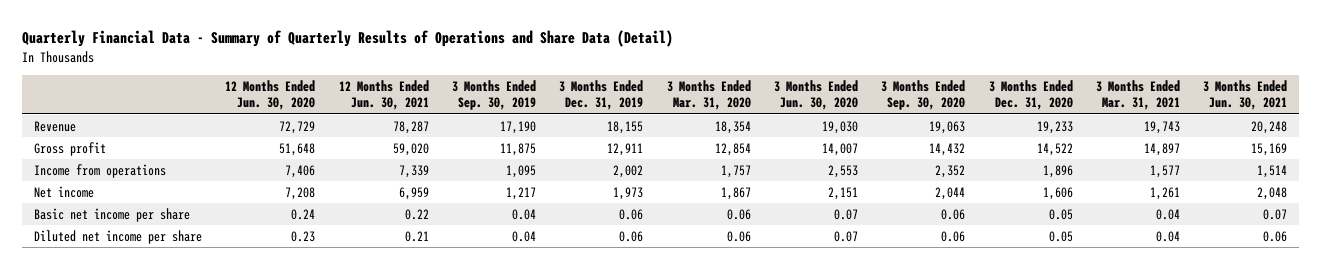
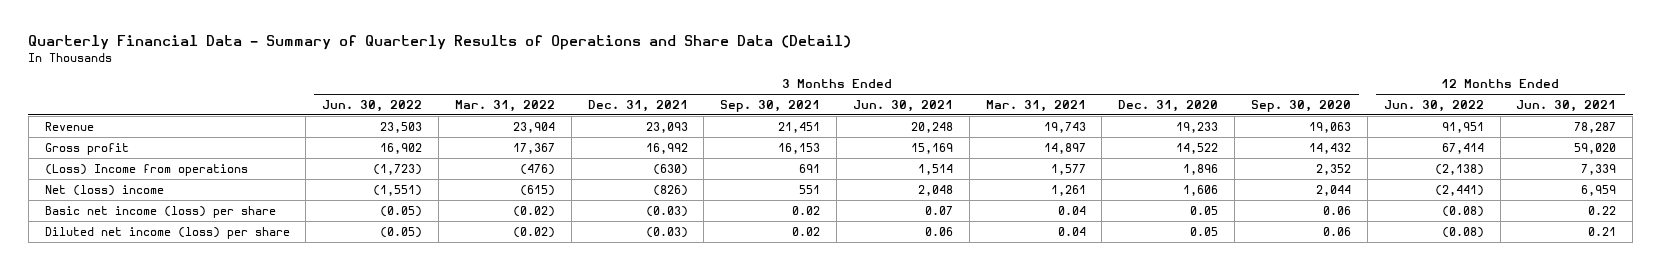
- | 12 Months Ended Jun. 30, 2020 | 12 Months Ended Jun. 30, 2021 | 3 Months Ended Sep. 30, 2019 | 3 Months Ended Dec. 31, 2019 | 3 Months Ended Mar. 31, 2020 | 3 Months Ended Jun. 30, 2020 | 3 Months Ended Sep. 30, 2020 | 3 Months Ended Dec. 31, 2020 | 3 Months Ended Mar. 31, 2021 | 3 Months Ended Jun. 30, 2021
+ | 3 Months Ended Jun. 30, 2022 | 3 Months Ended Mar. 31, 2022 | 3 Months Ended Dec. 31, 2021 | 3 Months Ended Sep. 30, 2021 | 3 Months Ended Jun. 30, 2021 | 3 Months Ended Mar. 31, 2021 | 3 Months Ended Dec. 31, 2020 | 3 Months Ended Sep. 30, 2020 | 12 Months Ended Jun. 30, 2022 | 12 Months Ended Jun. 30, 2021
- Income from operations | 7,406 | 7,339 | 1,095 | 2,002 | 1,757 | 2,553 | 2,352 | 1,896 | 1,577 | 1,514
- Net income | 7,208 | 6,959 | 1,217 | 1,973 | 1,867 | 2,151 | 2,044 | 1,606 | 1,261 | 2,048
- Basic net income per share | 0.24 | 0.22 | 0.04 | 0.06 | 0.06 | 0.07 | 0.06 | 0.05 | 0.04 | 0.07
- Diluted net income per share | 0.23 | 0.21 | 0.04 | 0.06 | 0.06 | 0.07 | 0.06 | 0.05 | 0.04 | 0.06
+ (Loss) Income from operations | (1,723) | (476) | (630) | 691 | 1,514 | 1,577 | 1,896 | 2,352 | (2,138) | 7,339
+ Net (loss) income | (1,551) | (615) | (826) | 551 | 2,048 | 1,261 | 1,606 | 2,044 | (2,441) | 6,959
+ Basic net income (loss) per share | (0.05) | (0.02) | (0.03) | 0.02 | 0.07 | 0.04 | 0.05 | 0.06 | (0.08) | 0.22
+ Diluted net income (loss) per share | (0.05) | (0.02) | (0.03) | 0.02 | 0.06 | 0.04 | 0.05 | 0.06 | (0.08) | 0.21

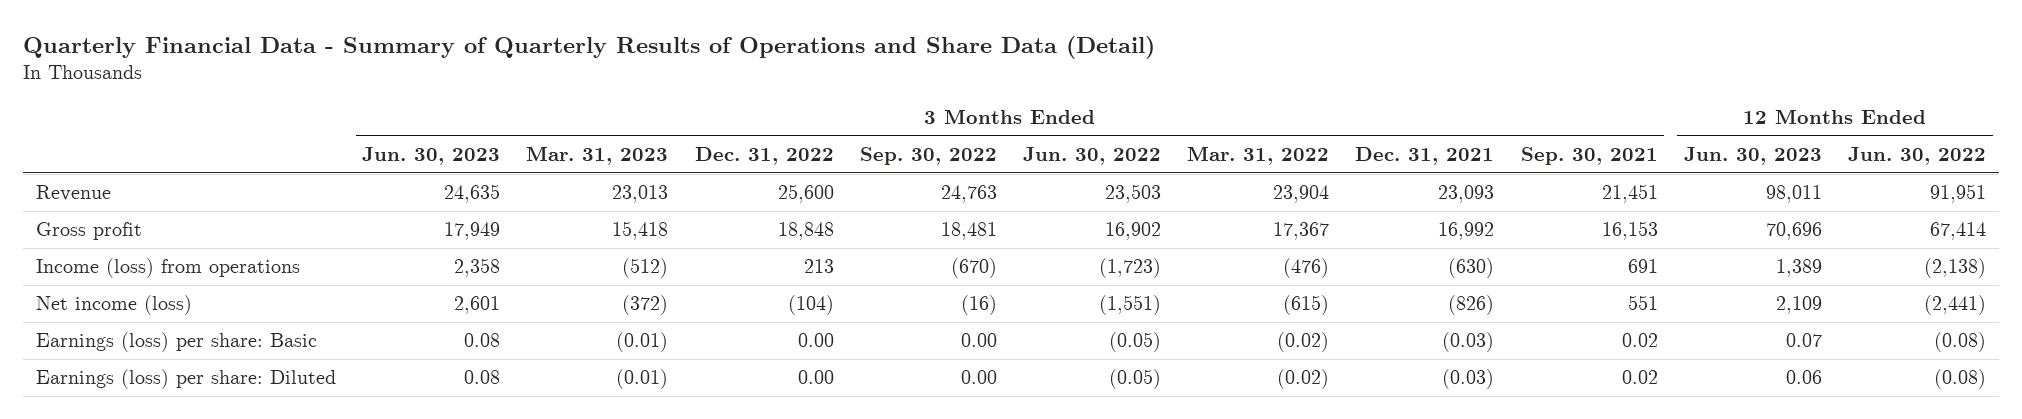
- | 3 Months Ended Jun. 30, 2022 | 3 Months Ended Mar. 31, 2022 | 3 Months Ended Dec. 31, 2021 | 3 Months Ended Sep. 30, 2021 | 3 Months Ended Jun. 30, 2021 | 3 Months Ended Mar. 31, 2021 | 3 Months Ended Dec. 31, 2020 | 3 Months Ended Sep. 30, 2020 | 12 Months Ended Jun. 30, 2022 | 12 Months Ended Jun. 30, 2021
+ | 3 Months Ended Jun. 30, 2023 | 3 Months Ended Mar. 31, 2023 | 3 Months Ended Dec. 31, 2022 | 3 Months Ended Sep. 30, 2022 | 3 Months Ended Jun. 30, 2022 | 3 Months Ended Mar. 31, 2022 | 3 Months Ended Dec. 31, 2021 | 3 Months Ended Sep. 30, 2021 | 12 Months Ended Jun. 30, 2023 | 12 Months Ended Jun. 30, 2022
- (Loss) Income from operations | (1,723) | (476) | (630) | 691 | 1,514 | 1,577 | 1,896 | 2,352 | (2,138) | 7,339
- Net (loss) income | (1,551) | (615) | (826) | 551 | 2,048 | 1,261 | 1,606 | 2,044 | (2,441) | 6,959
- Basic net income (loss) per share | (0.05) | (0.02) | (0.03) | 0.02 | 0.07 | 0.04 | 0.05 | 0.06 | (0.08) | 0.22
- Diluted net income (loss) per share | (0.05) | (0.02) | (0.03) | 0.02 | 0.06 | 0.04 | 0.05 | 0.06 | (0.08) | 0.21
+ Income (loss) from operations | 2,358 | (512) | 213 | (670) | (1,723) | (476) | (630) | 691 | 1,389 | (2,138)
+ Net income (loss) | 2,601 | (372) | (104) | (16) | (1,551) | (615) | (826) | 551 | 2,109 | (2,441)
+ Earnings (loss) per share: Basic | 0.08 | (0.01) | 0.00 | 0.00 | (0.05) | (0.02) | (0.03) | 0.02 | 0.07 | (0.08)
+ Earnings (loss) per share: Diluted | 0.08 | (0.01) | 0.00 | 0.00 | (0.05) | (0.02) | (0.03) | 0.02 | 0.06 | (0.08)

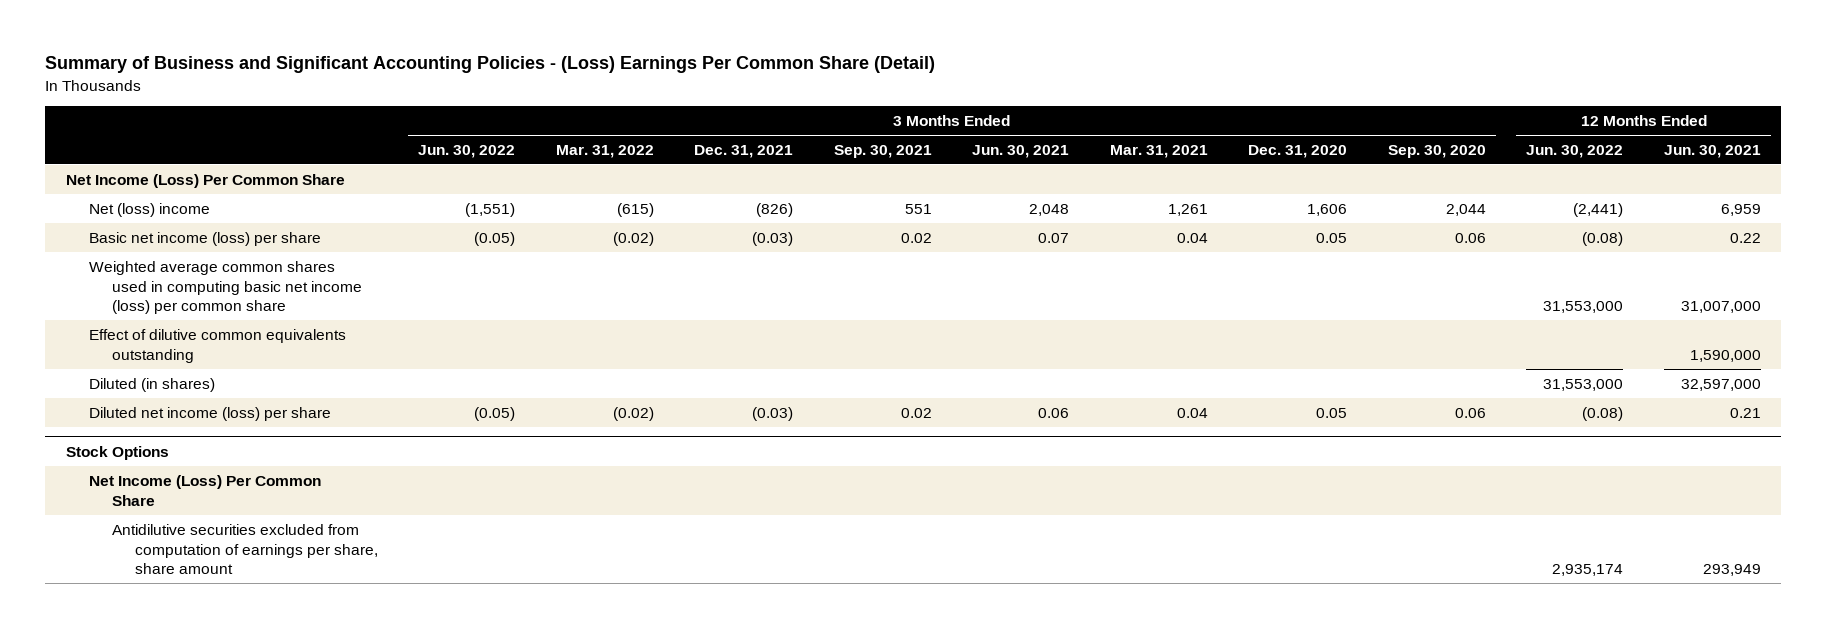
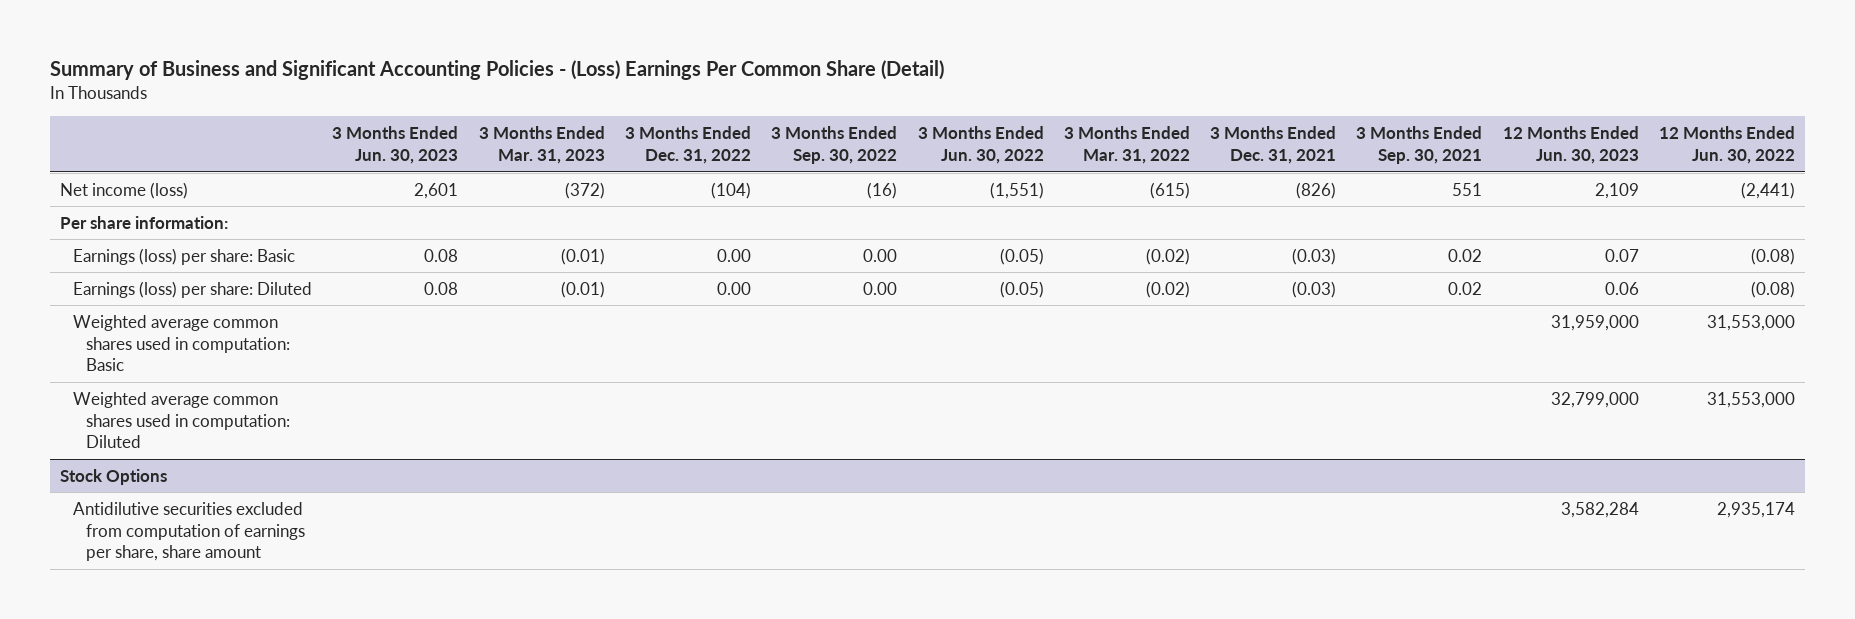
- | 3 Months Ended Jun. 30, 2022 | 3 Months Ended Mar. 31, 2022 | 3 Months Ended Dec. 31, 2021 | 3 Months Ended Sep. 30, 2021 | 3 Months Ended Jun. 30, 2021 | 3 Months Ended Mar. 31, 2021 | 3 Months Ended Dec. 31, 2020 | 3 Months Ended Sep. 30, 2020 | 12 Months Ended Jun. 30, 2022 | 12 Months Ended Jun. 30, 2021
+ | 3 Months Ended Jun. 30, 2023 | 3 Months Ended Mar. 31, 2023 | 3 Months Ended Dec. 31, 2022 | 3 Months Ended Sep. 30, 2022 | 3 Months Ended Jun. 30, 2022 | 3 Months Ended Mar. 31, 2022 | 3 Months Ended Dec. 31, 2021 | 3 Months Ended Sep. 30, 2021 | 12 Months Ended Jun. 30, 2023 | 12 Months Ended Jun. 30, 2022
- Net Income (Loss) Per Common Share
- Net (loss) income | (1,551) | (615) | (826) | 551 | 2,048 | 1,261 | 1,606 | 2,044 | (2,441) | 6,959
- Basic net income (loss) per share | (0.05) | (0.02) | (0.03) | 0.02 | 0.07 | 0.04 | 0.05 | 0.06 | (0.08) | 0.22
- Weighted average common shares used in computing basic net income (loss) per common share | | | | | | | | | 31,553,000 | 31,007,000
- Effect of dilutive common equivalents outstanding | | | | | | | | | | 1,590,000
- Diluted (in shares) | | | | | | | | | 31,553,000 | 32,597,000
- Diluted net income (loss) per share | (0.05) | (0.02) | (0.03) | 0.02 | 0.06 | 0.04 | 0.05 | 0.06 | (0.08) | 0.21
+ Net income (loss) | 2,601 | (372) | (104) | (16) | (1,551) | (615) | (826) | 551 | 2,109 | (2,441)
+ Per share information:
+ Earnings (loss) per share: Basic | 0.08 | (0.01) | 0.00 | 0.00 | (0.05) | (0.02) | (0.03) | 0.02 | 0.07 | (0.08)
+ Earnings (loss) per share: Diluted | 0.08 | (0.01) | 0.00 | 0.00 | (0.05) | (0.02) | (0.03) | 0.02 | 0.06 | (0.08)
+ Weighted average common shares used in computation: Basic | | | | | | | | | 31,959,000 | 31,553,000
+ Weighted average common shares used in computation: Diluted | | | | | | | | | 32,799,000 | 31,553,000
@ Stock Options
- Net Income (Loss) Per Common Share

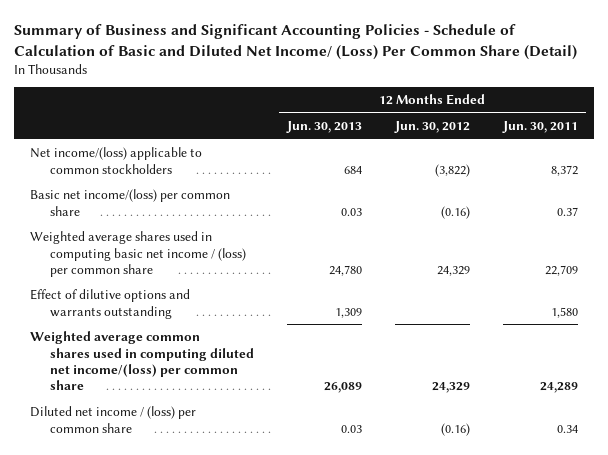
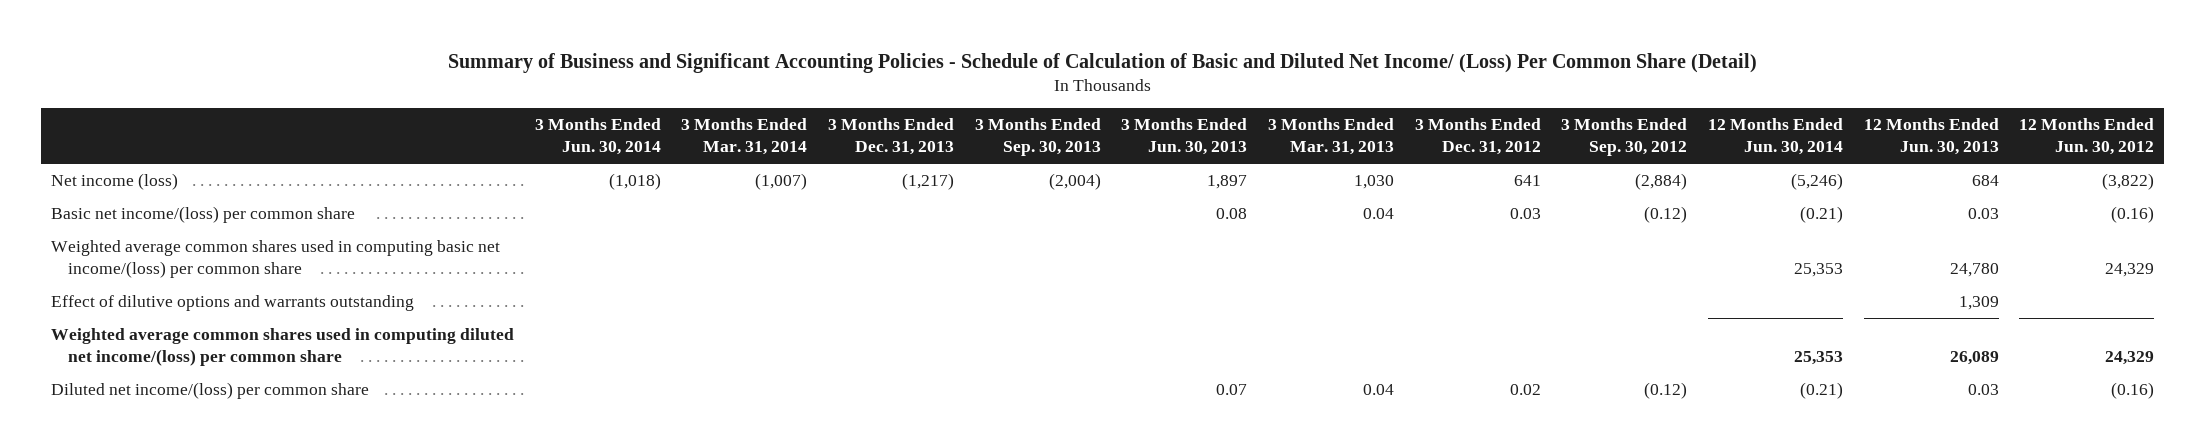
- | 12 Months Ended Jun. 30, 2013 | 12 Months Ended Jun. 30, 2012 | 12 Months Ended Jun. 30, 2011
+ | 3 Months Ended Jun. 30, 2014 | 3 Months Ended Mar. 31, 2014 | 3 Months Ended Dec. 31, 2013 | 3 Months Ended Sep. 30, 2013 | 3 Months Ended Jun. 30, 2013 | 3 Months Ended Mar. 31, 2013 | 3 Months Ended Dec. 31, 2012 | 3 Months Ended Sep. 30, 2012 | 12 Months Ended Jun. 30, 2014 | 12 Months Ended Jun. 30, 2013 | 12 Months Ended Jun. 30, 2012
- Net income/(loss) applicable to common stockholders | 684 | (3,822) | 8,372
+ Net income (loss) | (1,018) | (1,007) | (1,217) | (2,004) | 1,897 | 1,030 | 641 | (2,884) | (5,246) | 684 | (3,822)
- Weighted average shares used in computing basic net income / (loss) per common share | 24,780 | 24,329 | 22,709
+ Weighted average common shares used in computing basic net income/(loss) per common share | | | | | | | | | 25,353 | 24,780 | 24,329
- Diluted net income / (loss) per common share | 0.03 | (0.16) | 0.34
+ Diluted net income/(loss) per common share | | | | | 0.07 | 0.04 | 0.02 | (0.12) | (0.21) | 0.03 | (0.16)

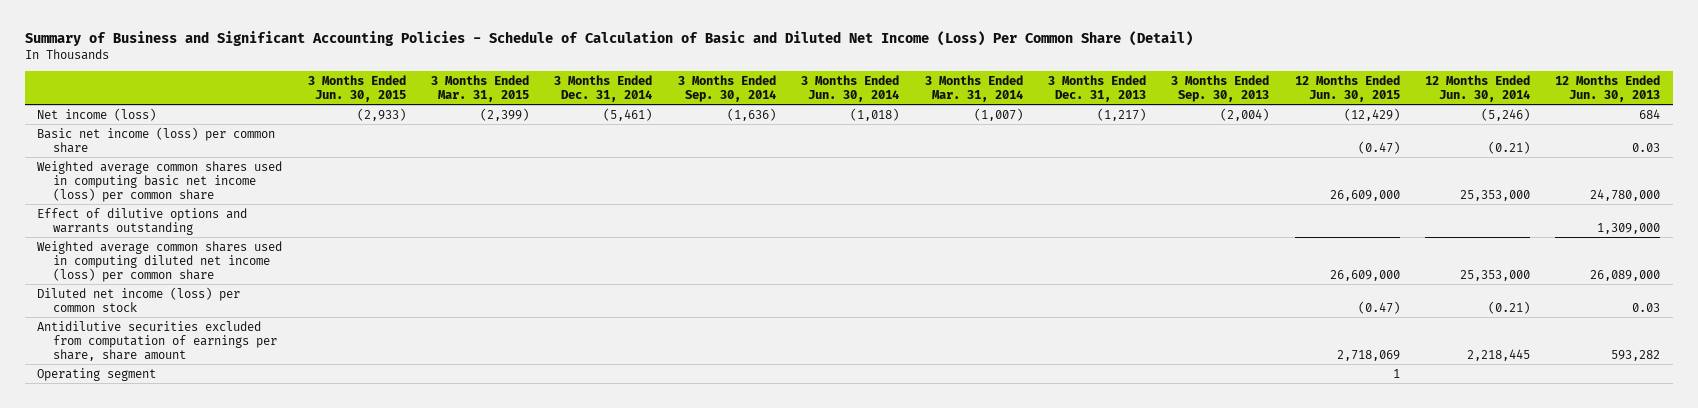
- Summary of Business and Significant Accounting Policies - Schedule of Calculation of Basic and Diluted Net Income/ (Loss) Per Common Share (Detail)
+ Summary of Business and Significant Accounting Policies - Schedule of Calculation of Basic and Diluted Net Income (Loss) Per Common Share (Detail)
- | 3 Months Ended Jun. 30, 2014 | 3 Months Ended Mar. 31, 2014 | 3 Months Ended Dec. 31, 2013 | 3 Months Ended Sep. 30, 2013 | 3 Months Ended Jun. 30, 2013 | 3 Months Ended Mar. 31, 2013 | 3 Months Ended Dec. 31, 2012 | 3 Months Ended Sep. 30, 2012 | 12 Months Ended Jun. 30, 2014 | 12 Months Ended Jun. 30, 2013 | 12 Months Ended Jun. 30, 2012
+ | 3 Months Ended Jun. 30, 2015 | 3 Months Ended Mar. 31, 2015 | 3 Months Ended Dec. 31, 2014 | 3 Months Ended Sep. 30, 2014 | 3 Months Ended Jun. 30, 2014 | 3 Months Ended Mar. 31, 2014 | 3 Months Ended Dec. 31, 2013 | 3 Months Ended Sep. 30, 2013 | 12 Months Ended Jun. 30, 2015 | 12 Months Ended Jun. 30, 2014 | 12 Months Ended Jun. 30, 2013
- Basic net income/(loss) per common share | | | | | 0.08 | 0.04 | 0.03 | (0.12) | (0.21) | 0.03 | (0.16)
- Weighted average common shares used in computing basic net income/(loss) per common share | | | | | | | | | 25,353 | 24,780 | 24,329
- Effect of dilutive options and warrants outstanding | | | | | | | | | | 1,309 |
- Weighted average common shares used in computing diluted net income/(loss) per common share | | | | | | | | | 25,353 | 26,089 | 24,329
- Diluted net income/(loss) per common share | | | | | 0.07 | 0.04 | 0.02 | (0.12) | (0.21) | 0.03 | (0.16)
+ Basic net income (loss) per common share | | | | | | | | | (0.47) | (0.21) | 0.03
+ Weighted average common shares used in computing basic net income (loss) per common share | | | | | | | | | 26,609,000 | 25,353,000 | 24,780,000
+ Effect of dilutive options and warrants outstanding | | | | | | | | | | | 1,309,000
+ Weighted average common shares used in computing diluted net income (loss) per common share | | | | | | | | | 26,609,000 | 25,353,000 | 26,089,000
+ Diluted net income (loss) per common stock | | | | | | | | | (0.47) | (0.21) | 0.03
+ Antidilutive securities excluded from computation of earnings per share, share amount | | | | | | | | | 2,718,069 | 2,218,445 | 593,282
+ Operating segment | | | | | | | | | 1 | |

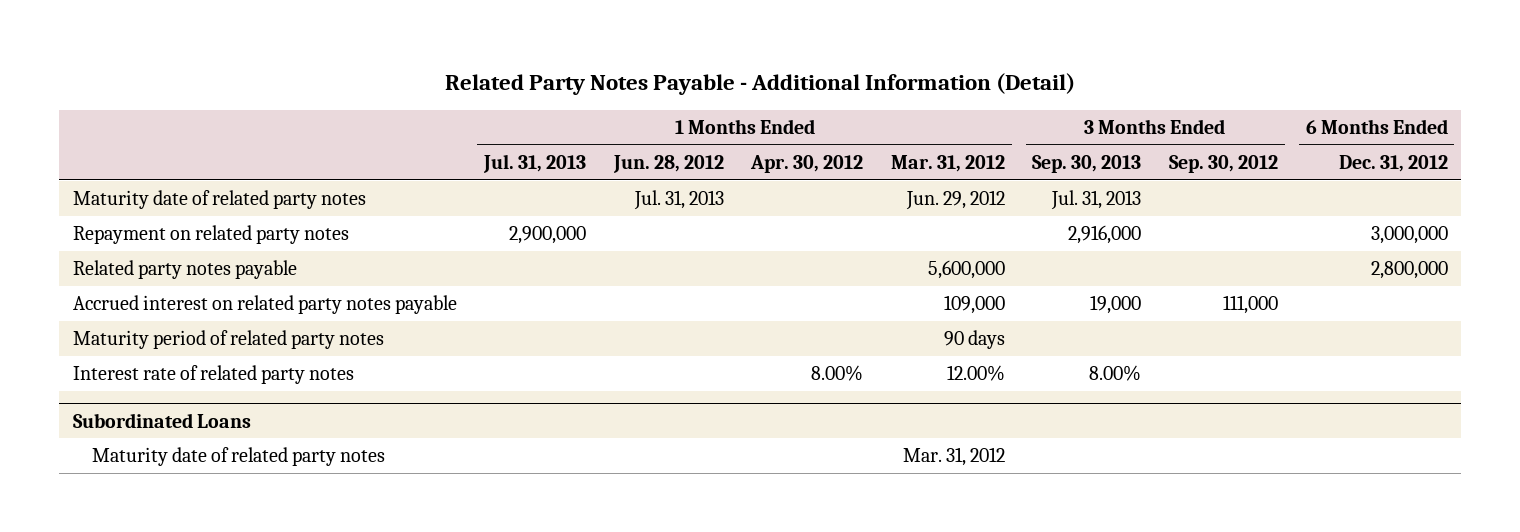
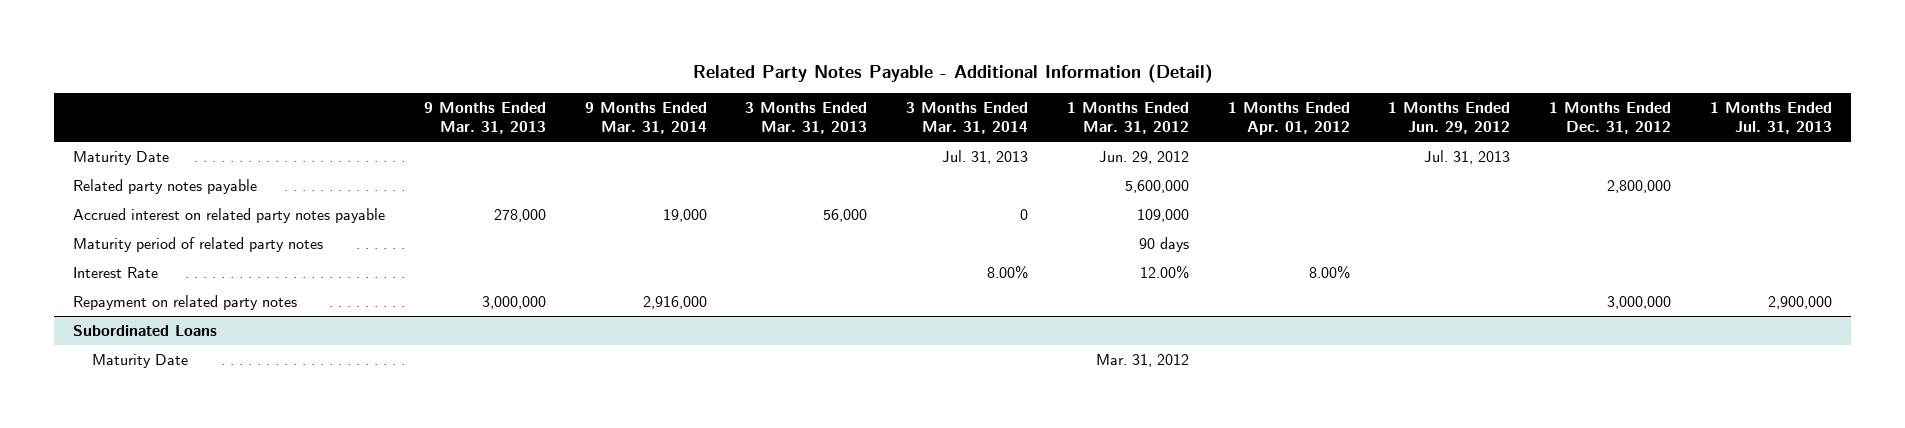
- | 1 Months Ended Jul. 31, 2013 | 1 Months Ended Jun. 28, 2012 | 1 Months Ended Apr. 30, 2012 | 1 Months Ended Mar. 31, 2012 | 3 Months Ended Sep. 30, 2013 | 3 Months Ended Sep. 30, 2012 | 6 Months Ended Dec. 31, 2012
+ | 9 Months Ended Mar. 31, 2013 | 9 Months Ended Mar. 31, 2014 | 3 Months Ended Mar. 31, 2013 | 3 Months Ended Mar. 31, 2014 | 1 Months Ended Mar. 31, 2012 | 1 Months Ended Apr. 01, 2012 | 1 Months Ended Jun. 29, 2012 | 1 Months Ended Dec. 31, 2012 | 1 Months Ended Jul. 31, 2013
- Maturity date of related party notes | | Jul. 31, 2013 | | Jun. 29, 2012 | Jul. 31, 2013 | |
+ Maturity Date | | | | Jul. 31, 2013 | Jun. 29, 2012 | | Jul. 31, 2013 | |
- Interest rate of related party notes | | | 8.00% | 12.00% | 8.00% | |
+ Interest Rate | | | | 8.00% | 12.00% | 8.00% | | |
moved down: Repayment on related party notes | 3,000,000 | 2,916,000 | | | | | | 3,000,000 | 2,900,000
@ Subordinated Loans
- Maturity date of related party notes | | | | Mar. 31, 2012 | | |
+ Maturity Date | | | | | Mar. 31, 2012 | | | |

